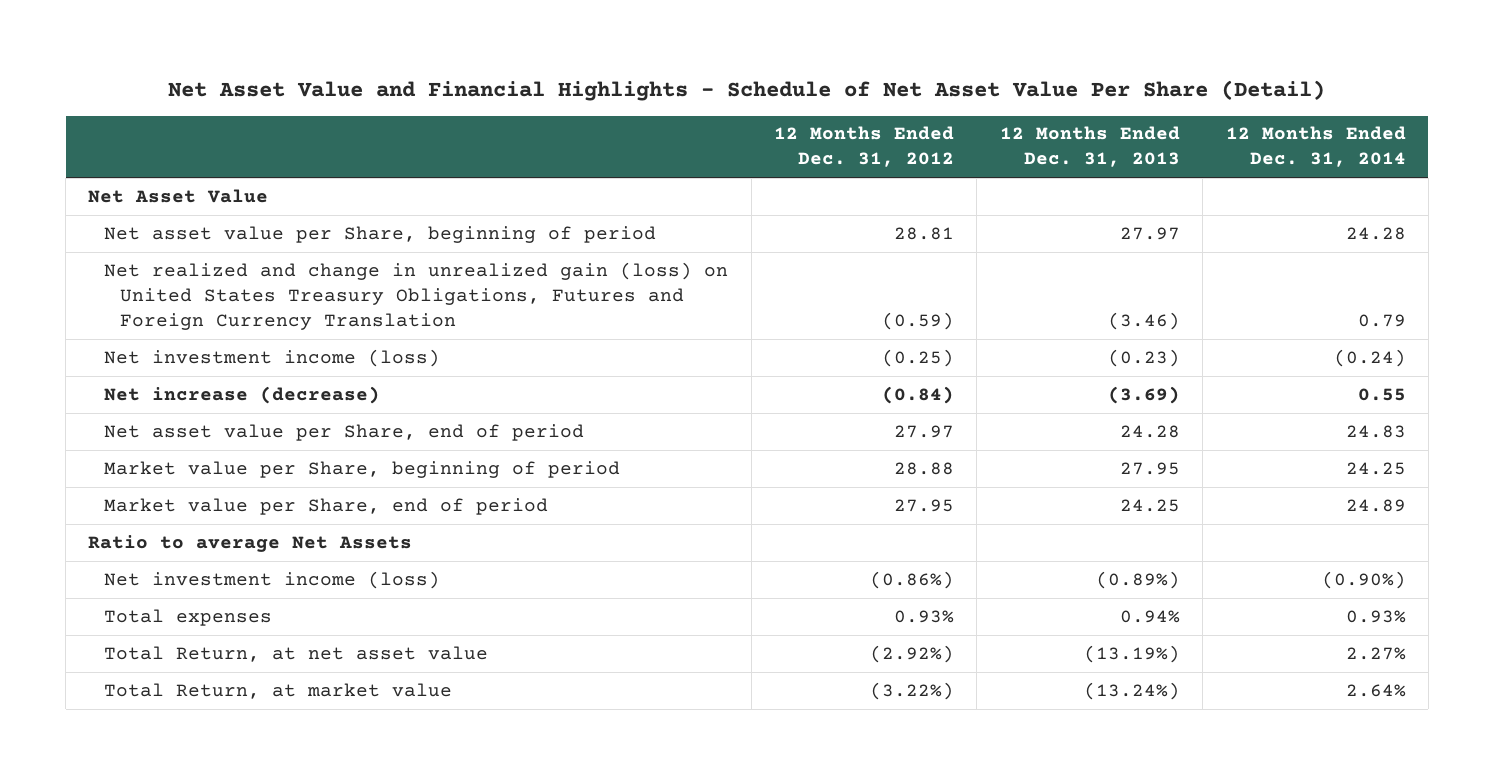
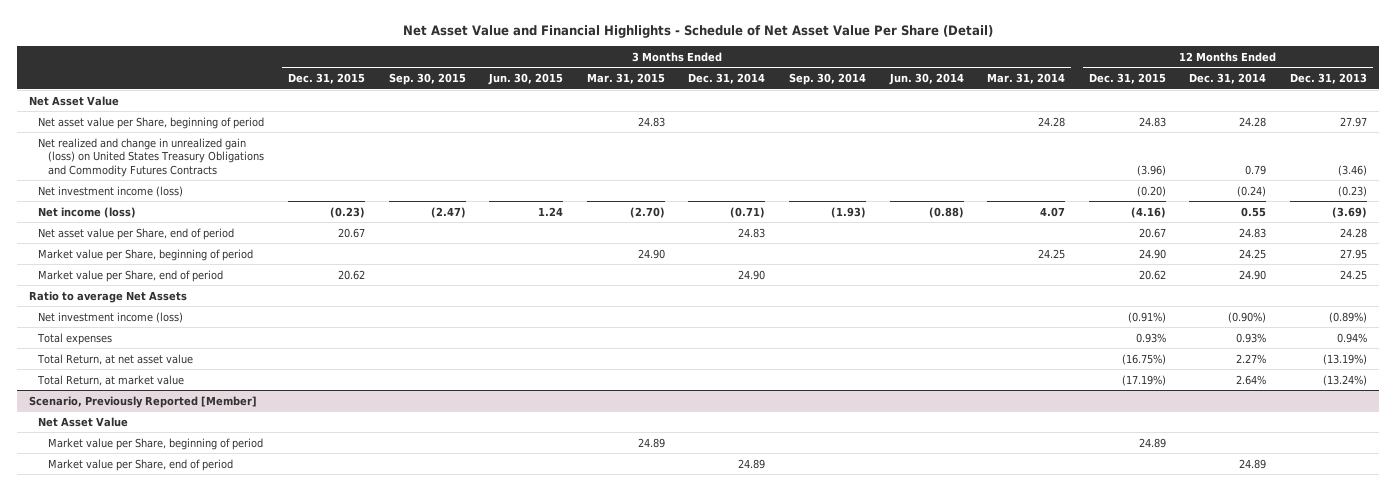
- | 12 Months Ended Dec. 31, 2012 | 12 Months Ended Dec. 31, 2013 | 12 Months Ended Dec. 31, 2014
+ | 3 Months Ended Dec. 31, 2015 | 3 Months Ended Sep. 30, 2015 | 3 Months Ended Jun. 30, 2015 | 3 Months Ended Mar. 31, 2015 | 3 Months Ended Dec. 31, 2014 | 3 Months Ended Sep. 30, 2014 | 3 Months Ended Jun. 30, 2014 | 3 Months Ended Mar. 31, 2014 | 12 Months Ended Dec. 31, 2015 | 12 Months Ended Dec. 31, 2014 | 12 Months Ended Dec. 31, 2013
- Net realized and change in unrealized gain (loss) on United States Treasury Obligations, Futures and Foreign Currency Translation | (0.59) | (3.46) | 0.79
+ Net realized and change in unrealized gain (loss) on United States Treasury Obligations and Commodity Futures Contracts | | | | | | | | | (3.96) | 0.79 | (3.46)
- Net increase (decrease) | (0.84) | (3.69) | 0.55
+ Net income (loss) | (0.23) | (2.47) | 1.24 | (2.70) | (0.71) | (1.93) | (0.88) | 4.07 | (4.16) | 0.55 | (3.69)
- Market value per Share, end of period | 27.95 | 24.25 | 24.89
+ Market value per Share, end of period | 20.62 | | | | 24.90 | | | | 20.62 | 24.90 | 24.25
+ Scenario, Previously Reported [Member]
+ Net Asset Value
+ Market value per Share, beginning of period | | | | 24.89 | | | | | 24.89 | |
+ Market value per Share, end of period | | | | | 24.89 | | | | | 24.89 |

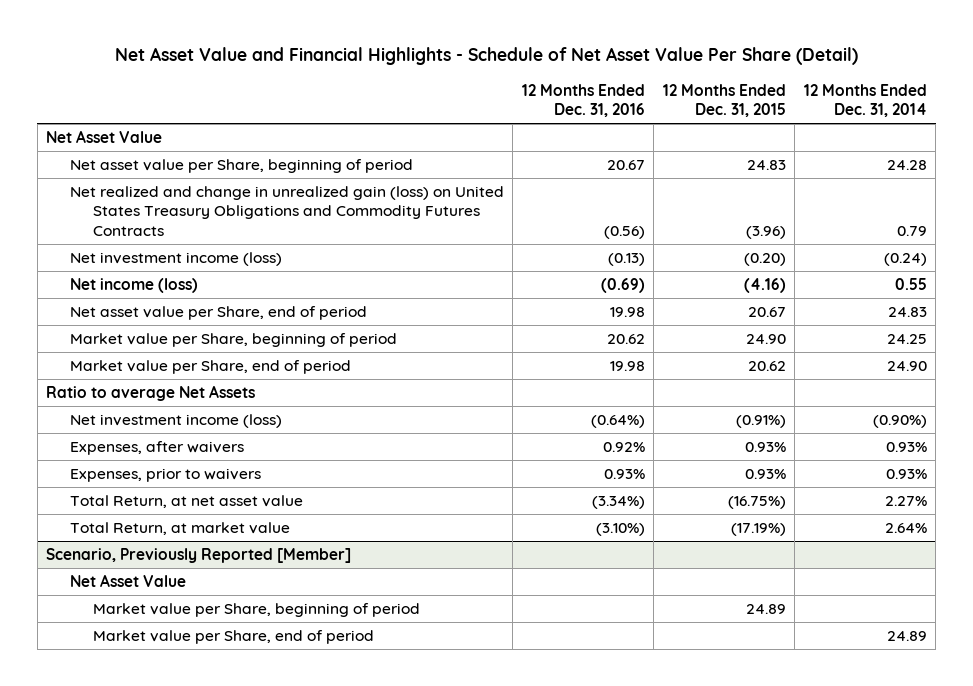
- | 3 Months Ended Dec. 31, 2015 | 3 Months Ended Sep. 30, 2015 | 3 Months Ended Jun. 30, 2015 | 3 Months Ended Mar. 31, 2015 | 3 Months Ended Dec. 31, 2014 | 3 Months Ended Sep. 30, 2014 | 3 Months Ended Jun. 30, 2014 | 3 Months Ended Mar. 31, 2014 | 12 Months Ended Dec. 31, 2015 | 12 Months Ended Dec. 31, 2014 | 12 Months Ended Dec. 31, 2013
+ | 12 Months Ended Dec. 31, 2016 | 12 Months Ended Dec. 31, 2015 | 12 Months Ended Dec. 31, 2014
- Total expenses | | | | | | | | | 0.93% | 0.93% | 0.94%
+ Expenses, after waivers | 0.92% | 0.93% | 0.93%
+ Expenses, prior to waivers | 0.93% | 0.93% | 0.93%

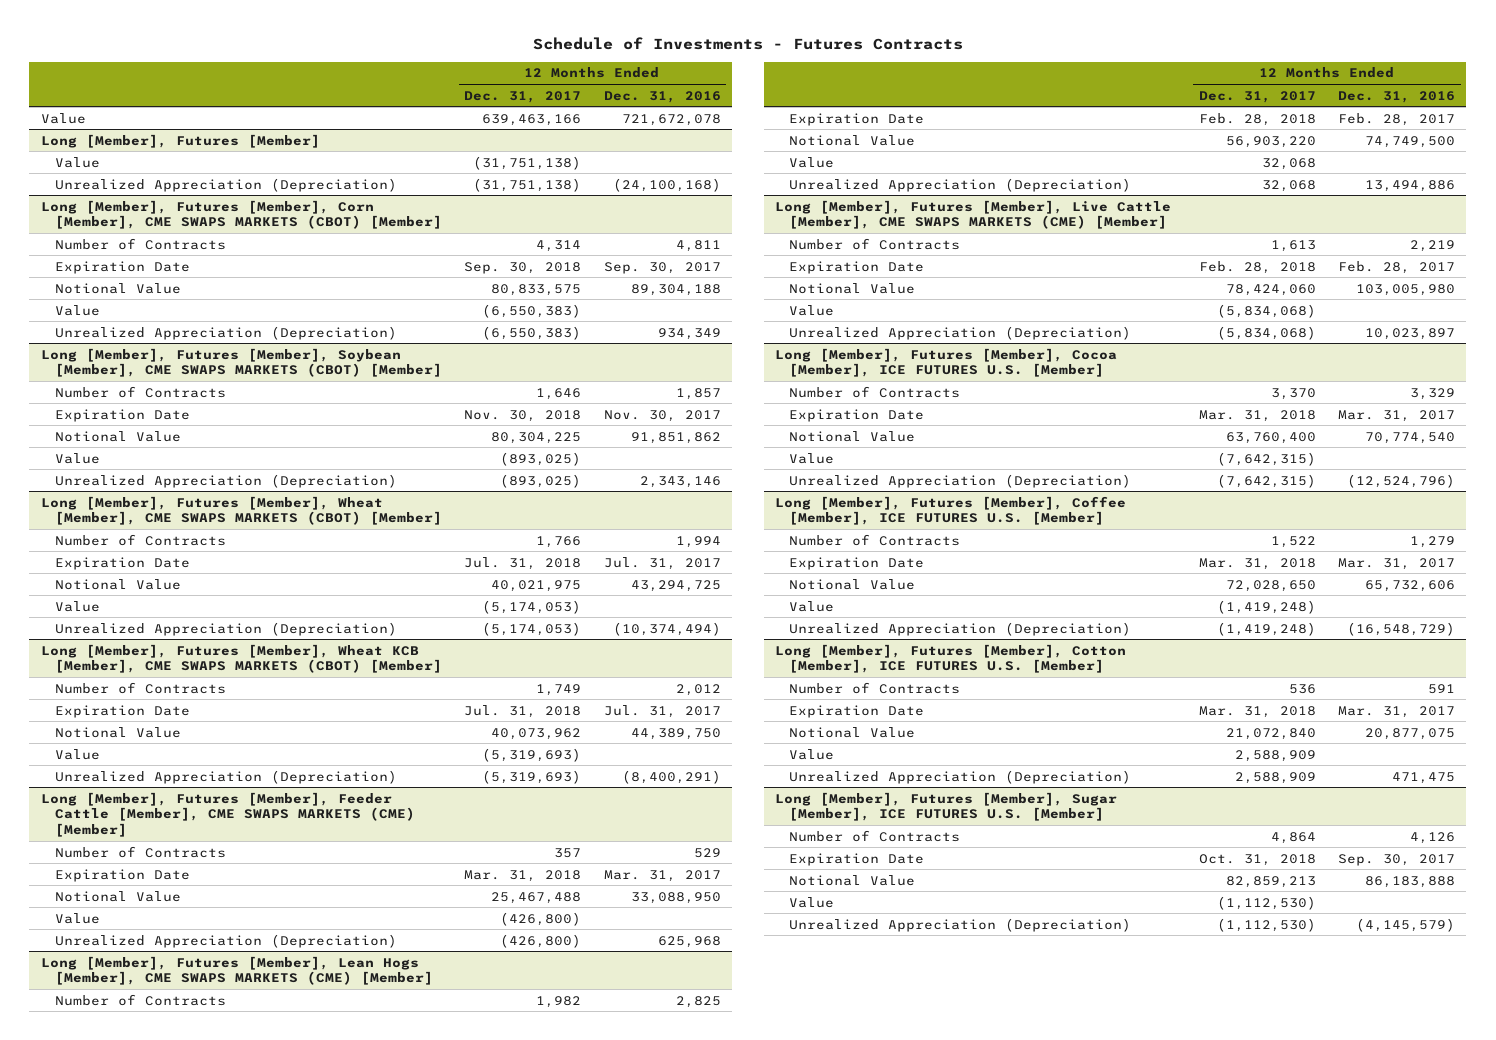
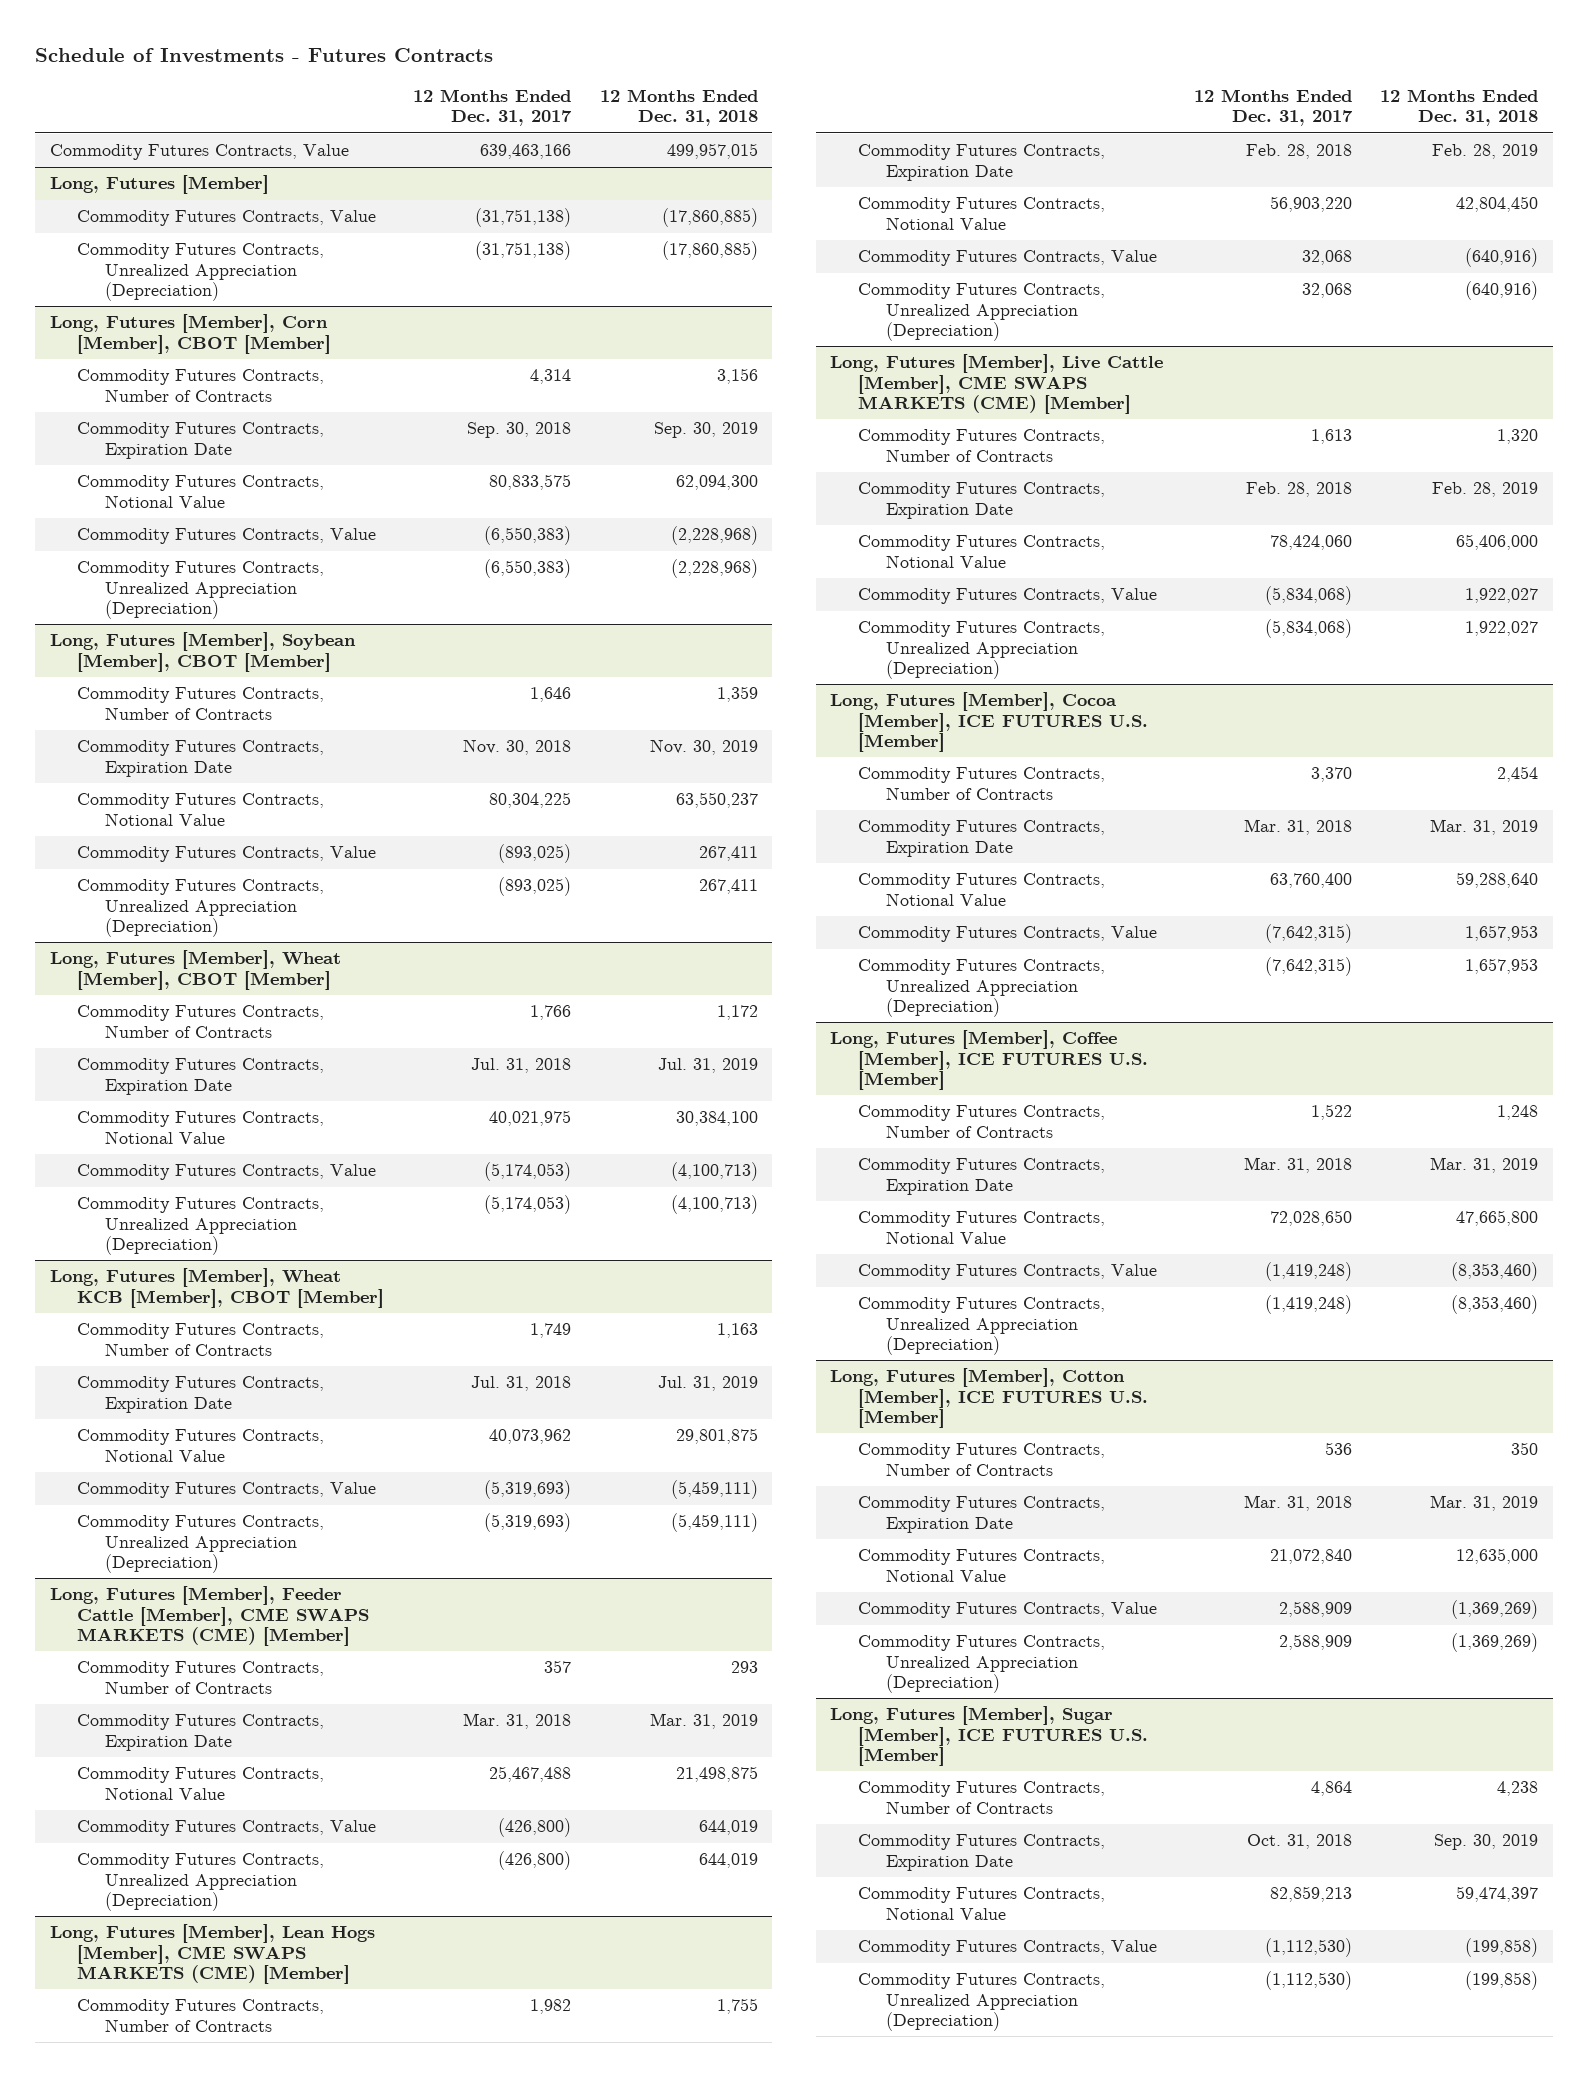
- | 12 Months Ended Dec. 31, 2017 | 12 Months Ended Dec. 31, 2016
+ | 12 Months Ended Dec. 31, 2017 | 12 Months Ended Dec. 31, 2018
- Value | 639,463,166 | 721,672,078
- Long [Member], Futures [Member]
- Value | (31,751,138) |
- Unrealized Appreciation (Depreciation) | (31,751,138) | (24,100,168)
- Long [Member], Futures [Member], Corn [Member], CME SWAPS MARKETS (CBOT) [Member]
- Number of Contracts | 4,314 | 4,811
- Expiration Date | Sep. 30, 2018 | Sep. 30, 2017
- Notional Value | 80,833,575 | 89,304,188
- Value | (6,550,383) |
- Unrealized Appreciation (Depreciation) | (6,550,383) | 934,349
- Long [Member], Futures [Member], Soybean [Member], CME SWAPS MARKETS (CBOT) [Member]
- Number of Contracts | 1,646 | 1,857
- Expiration Date | Nov. 30, 2018 | Nov. 30, 2017
- Notional Value | 80,304,225 | 91,851,862
- Value | (893,025) |
- Unrealized Appreciation (Depreciation) | (893,025) | 2,343,146
- Long [Member], Futures [Member], Wheat [Member], CME SWAPS MARKETS (CBOT) [Member]
- Number of Contracts | 1,766 | 1,994
- Expiration Date | Jul. 31, 2018 | Jul. 31, 2017
- Notional Value | 40,021,975 | 43,294,725
- Value | (5,174,053) |
- Unrealized Appreciation (Depreciation) | (5,174,053) | (10,374,494)
- Long [Member], Futures [Member], Wheat KCB [Member], CME SWAPS MARKETS (CBOT) [Member]
- Number of Contracts | 1,749 | 2,012
- Expiration Date | Jul. 31, 2018 | Jul. 31, 2017
- Notional Value | 40,073,962 | 44,389,750
- Value | (5,319,693) |
- Unrealized Appreciation (Depreciation) | (5,319,693) | (8,400,291)
- Long [Member], Futures [Member], Feeder Cattle [Member], CME SWAPS MARKETS (CME) [Member]
- Number of Contracts | 357 | 529
- Expiration Date | Mar. 31, 2018 | Mar. 31, 2017
- Notional Value | 25,467,488 | 33,088,950
- Value | (426,800) |
- Unrealized Appreciation (Depreciation) | (426,800) | 625,968
- Long [Member], Futures [Member], Lean Hogs [Member], CME SWAPS MARKETS (CME) [Member]
- Number of Contracts | 1,982 | 2,825
- Expiration Date | Feb. 28, 2018 | Feb. 28, 2017
- Notional Value | 56,903,220 | 74,749,500
- Value | 32,068 |
- Unrealized Appreciation (Depreciation) | 32,068 | 13,494,886
- Long [Member], Futures [Member], Live Cattle [Member], CME SWAPS MARKETS (CME) [Member]
- Number of Contracts | 1,613 | 2,219
- Expiration Date | Feb. 28, 2018 | Feb. 28, 2017
- Notional Value | 78,424,060 | 103,005,980
- Value | (5,834,068) |
- Unrealized Appreciation (Depreciation) | (5,834,068) | 10,023,897
- Long [Member], Futures [Member], Cocoa [Member], ICE FUTURES U.S. [Member]
- Number of Contracts | 3,370 | 3,329
- Expiration Date | Mar. 31, 2018 | Mar. 31, 2017
- Notional Value | 63,760,400 | 70,774,540
- Value | (7,642,315) |
- Unrealized Appreciation (Depreciation) | (7,642,315) | (12,524,796)
- Long [Member], Futures [Member], Coffee [Member], ICE FUTURES U.S. [Member]
- Number of Contracts | 1,522 | 1,279
- Expiration Date | Mar. 31, 2018 | Mar. 31, 2017
- Notional Value | 72,028,650 | 65,732,606
- Value | (1,419,248) |
- Unrealized Appreciation (Depreciation) | (1,419,248) | (16,548,729)
- Long [Member], Futures [Member], Cotton [Member], ICE FUTURES U.S. [Member]
- Number of Contracts | 536 | 591
- Expiration Date | Mar. 31, 2018 | Mar. 31, 2017
- Notional Value | 21,072,840 | 20,877,075
- Value | 2,588,909 |
- Unrealized Appreciation (Depreciation) | 2,588,909 | 471,475
- Long [Member], Futures [Member], Sugar [Member], ICE FUTURES U.S. [Member]
- Number of Contracts | 4,864 | 4,126
- Expiration Date | Oct. 31, 2018 | Sep. 30, 2017
- Notional Value | 82,859,213 | 86,183,888
- Value | (1,112,530) |
- Unrealized Appreciation (Depreciation) | (1,112,530) | (4,145,579)
+ Commodity Futures Contracts, Value | 639,463,166 | 499,957,015
+ Long, Futures [Member]
+ Commodity Futures Contracts, Value | (31,751,138) | (17,860,885)
+ Commodity Futures Contracts, Unrealized Appreciation (Depreciation) | (31,751,138) | (17,860,885)
+ Long, Futures [Member], Corn [Member], CBOT [Member]
+ Commodity Futures Contracts, Number of Contracts | 4,314 | 3,156
+ Commodity Futures Contracts, Expiration Date | Sep. 30, 2018 | Sep. 30, 2019
+ Commodity Futures Contracts, Notional Value | 80,833,575 | 62,094,300
+ Commodity Futures Contracts, Value | (6,550,383) | (2,228,968)
+ Commodity Futures Contracts, Unrealized Appreciation (Depreciation) | (6,550,383) | (2,228,968)
+ Long, Futures [Member], Soybean [Member], CBOT [Member]
+ Commodity Futures Contracts, Number of Contracts | 1,646 | 1,359
+ Commodity Futures Contracts, Expiration Date | Nov. 30, 2018 | Nov. 30, 2019
+ Commodity Futures Contracts, Notional Value | 80,304,225 | 63,550,237
+ Commodity Futures Contracts, Value | (893,025) | 267,411
+ Commodity Futures Contracts, Unrealized Appreciation (Depreciation) | (893,025) | 267,411
+ Long, Futures [Member], Wheat [Member], CBOT [Member]
+ Commodity Futures Contracts, Number of Contracts | 1,766 | 1,172
+ Commodity Futures Contracts, Expiration Date | Jul. 31, 2018 | Jul. 31, 2019
+ Commodity Futures Contracts, Notional Value | 40,021,975 | 30,384,100
+ Commodity Futures Contracts, Value | (5,174,053) | (4,100,713)
+ Commodity Futures Contracts, Unrealized Appreciation (Depreciation) | (5,174,053) | (4,100,713)
+ Long, Futures [Member], Wheat KCB [Member], CBOT [Member]
+ Commodity Futures Contracts, Number of Contracts | 1,749 | 1,163
+ Commodity Futures Contracts, Expiration Date | Jul. 31, 2018 | Jul. 31, 2019
+ Commodity Futures Contracts, Notional Value | 40,073,962 | 29,801,875
+ Commodity Futures Contracts, Value | (5,319,693) | (5,459,111)
+ Commodity Futures Contracts, Unrealized Appreciation (Depreciation) | (5,319,693) | (5,459,111)
+ Long, Futures [Member], Feeder Cattle [Member], CME SWAPS MARKETS (CME) [Member]
+ Commodity Futures Contracts, Number of Contracts | 357 | 293
+ Commodity Futures Contracts, Expiration Date | Mar. 31, 2018 | Mar. 31, 2019
+ Commodity Futures Contracts, Notional Value | 25,467,488 | 21,498,875
+ Commodity Futures Contracts, Value | (426,800) | 644,019
+ Commodity Futures Contracts, Unrealized Appreciation (Depreciation) | (426,800) | 644,019
+ Long, Futures [Member], Lean Hogs [Member], CME SWAPS MARKETS (CME) [Member]
+ Commodity Futures Contracts, Number of Contracts | 1,982 | 1,755
+ Commodity Futures Contracts, Expiration Date | Feb. 28, 2018 | Feb. 28, 2019
+ Commodity Futures Contracts, Notional Value | 56,903,220 | 42,804,450
+ Commodity Futures Contracts, Value | 32,068 | (640,916)
+ Commodity Futures Contracts, Unrealized Appreciation (Depreciation) | 32,068 | (640,916)
+ Long, Futures [Member], Live Cattle [Member], CME SWAPS MARKETS (CME) [Member]
+ Commodity Futures Contracts, Number of Contracts | 1,613 | 1,320
+ Commodity Futures Contracts, Expiration Date | Feb. 28, 2018 | Feb. 28, 2019
+ Commodity Futures Contracts, Notional Value | 78,424,060 | 65,406,000
+ Commodity Futures Contracts, Value | (5,834,068) | 1,922,027
+ Commodity Futures Contracts, Unrealized Appreciation (Depreciation) | (5,834,068) | 1,922,027
+ Long, Futures [Member], Cocoa [Member], ICE FUTURES U.S. [Member]
+ Commodity Futures Contracts, Number of Contracts | 3,370 | 2,454
+ Commodity Futures Contracts, Expiration Date | Mar. 31, 2018 | Mar. 31, 2019
+ Commodity Futures Contracts, Notional Value | 63,760,400 | 59,288,640
+ Commodity Futures Contracts, Value | (7,642,315) | 1,657,953
+ Commodity Futures Contracts, Unrealized Appreciation (Depreciation) | (7,642,315) | 1,657,953
+ Long, Futures [Member], Coffee [Member], ICE FUTURES U.S. [Member]
+ Commodity Futures Contracts, Number of Contracts | 1,522 | 1,248
+ Commodity Futures Contracts, Expiration Date | Mar. 31, 2018 | Mar. 31, 2019
+ Commodity Futures Contracts, Notional Value | 72,028,650 | 47,665,800
+ Commodity Futures Contracts, Value | (1,419,248) | (8,353,460)
+ Commodity Futures Contracts, Unrealized Appreciation (Depreciation) | (1,419,248) | (8,353,460)
+ Long, Futures [Member], Cotton [Member], ICE FUTURES U.S. [Member]
+ Commodity Futures Contracts, Number of Contracts | 536 | 350
+ Commodity Futures Contracts, Expiration Date | Mar. 31, 2018 | Mar. 31, 2019
+ Commodity Futures Contracts, Notional Value | 21,072,840 | 12,635,000
+ Commodity Futures Contracts, Value | 2,588,909 | (1,369,269)
+ Commodity Futures Contracts, Unrealized Appreciation (Depreciation) | 2,588,909 | (1,369,269)
+ Long, Futures [Member], Sugar [Member], ICE FUTURES U.S. [Member]
+ Commodity Futures Contracts, Number of Contracts | 4,864 | 4,238
+ Commodity Futures Contracts, Expiration Date | Oct. 31, 2018 | Sep. 30, 2019
+ Commodity Futures Contracts, Notional Value | 82,859,213 | 59,474,397
+ Commodity Futures Contracts, Value | (1,112,530) | (199,858)
+ Commodity Futures Contracts, Unrealized Appreciation (Depreciation) | (1,112,530) | (199,858)

